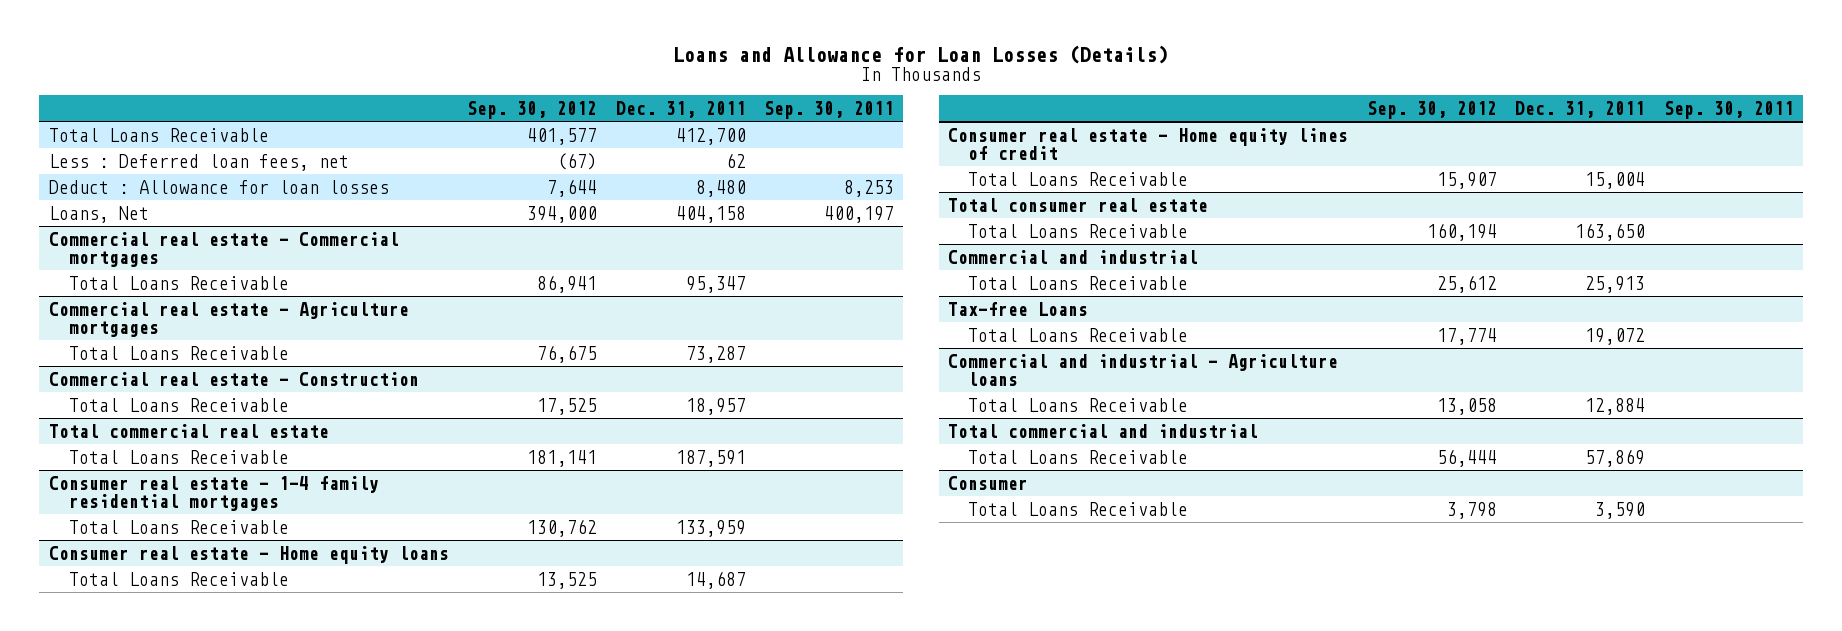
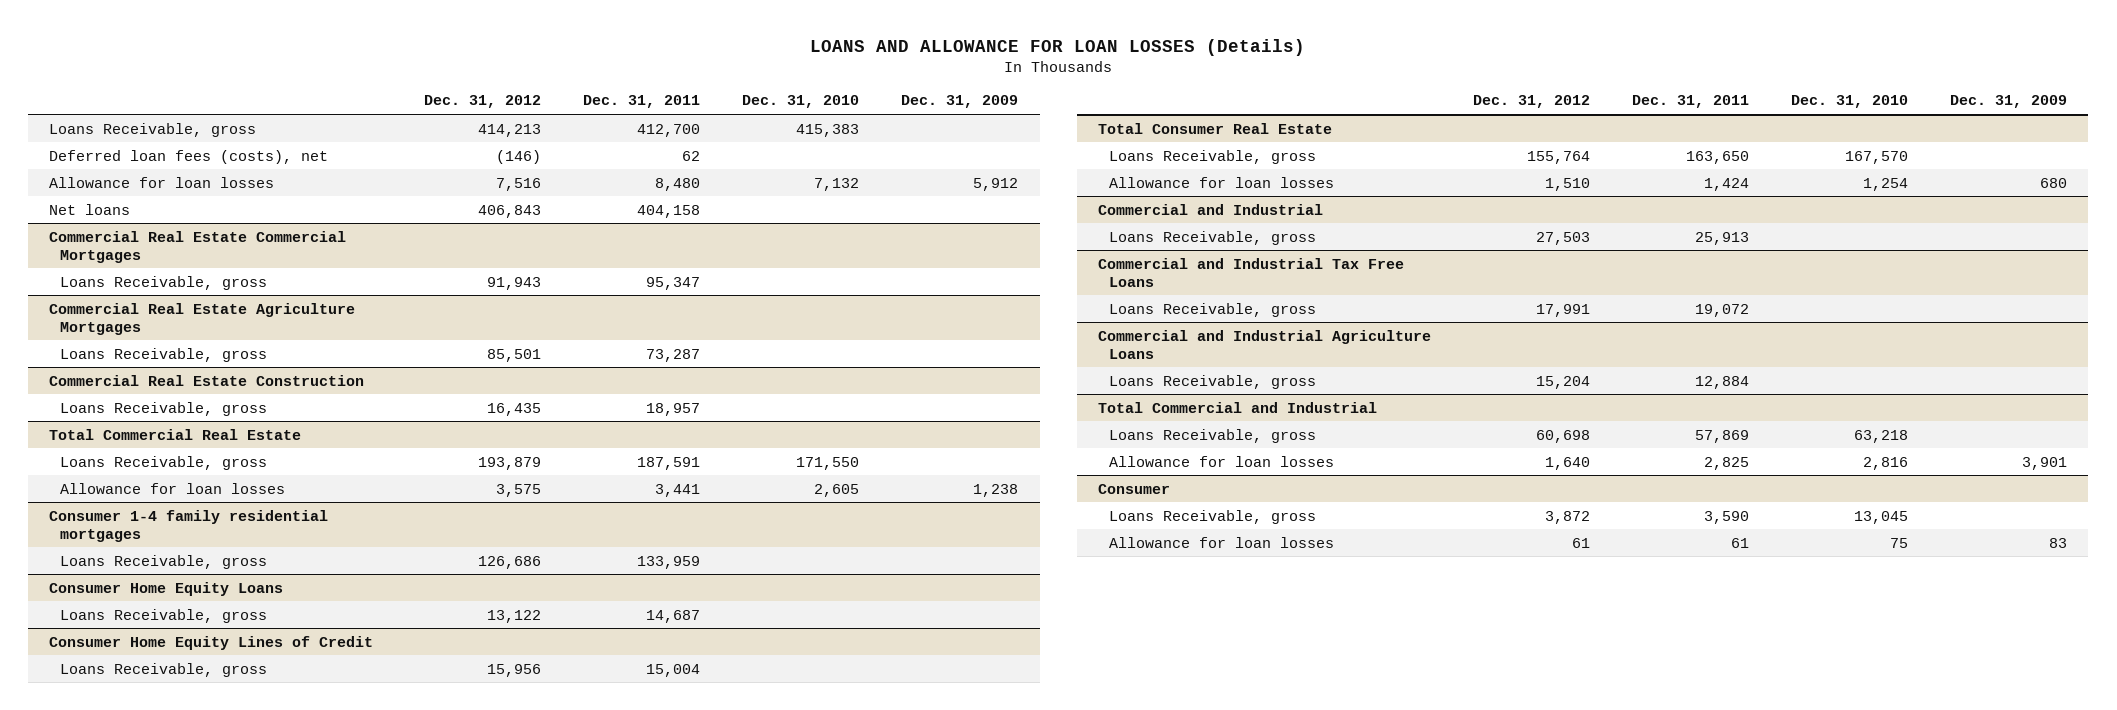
- Loans and Allowance for Loan Losses (Details)
+ LOANS AND ALLOWANCE FOR LOAN LOSSES (Details)
- | Sep. 30, 2012 | Dec. 31, 2011 | Sep. 30, 2011
+ | Dec. 31, 2012 | Dec. 31, 2011 | Dec. 31, 2010 | Dec. 31, 2009
- Total Loans Receivable | 401,577 | 412,700 |
- Less : Deferred loan fees, net | (67) | 62 |
- Deduct : Allowance for loan losses | 7,644 | 8,480 | 8,253
- Loans, Net | 394,000 | 404,158 | 400,197
- Commercial real estate - Commercial mortgages
- Total Loans Receivable | 86,941 | 95,347 |
- Commercial real estate - Agriculture mortgages
- Total Loans Receivable | 76,675 | 73,287 |
- Commercial real estate - Construction
- Total Loans Receivable | 17,525 | 18,957 |
- Total commercial real estate
- Total Loans Receivable | 181,141 | 187,591 |
- Consumer real estate - 1-4 family residential mortgages
- Total Loans Receivable | 130,762 | 133,959 |
- Consumer real estate - Home equity loans
- Total Loans Receivable | 13,525 | 14,687 |
- Consumer real estate - Home equity lines of credit
- Total Loans Receivable | 15,907 | 15,004 |
- Total consumer real estate
- Total Loans Receivable | 160,194 | 163,650 |
- Commercial and industrial
- Total Loans Receivable | 25,612 | 25,913 |
- Tax-free Loans
- Total Loans Receivable | 17,774 | 19,072 |
- Commercial and industrial - Agriculture loans
- Total Loans Receivable | 13,058 | 12,884 |
- Total commercial and industrial
- Total Loans Receivable | 56,444 | 57,869 |
+ Loans Receivable, gross | 414,213 | 412,700 | 415,383 |
+ Deferred loan fees (costs), net | (146) | 62 | |
+ Allowance for loan losses | 7,516 | 8,480 | 7,132 | 5,912
+ Net loans | 406,843 | 404,158 | |
+ Commercial Real Estate Commercial Mortgages
+ Loans Receivable, gross | 91,943 | 95,347 | |
+ Commercial Real Estate Agriculture Mortgages
+ Loans Receivable, gross | 85,501 | 73,287 | |
+ Commercial Real Estate Construction
+ Loans Receivable, gross | 16,435 | 18,957 | |
+ Total Commercial Real Estate
+ Loans Receivable, gross | 193,879 | 187,591 | 171,550 |
+ Allowance for loan losses | 3,575 | 3,441 | 2,605 | 1,238
+ Consumer 1-4 family residential mortgages
+ Loans Receivable, gross | 126,686 | 133,959 | |
+ Consumer Home Equity Loans
+ Loans Receivable, gross | 13,122 | 14,687 | |
+ Consumer Home Equity Lines of Credit
+ Loans Receivable, gross | 15,956 | 15,004 | |
+ Total Consumer Real Estate
+ Loans Receivable, gross | 155,764 | 163,650 | 167,570 |
+ Allowance for loan losses | 1,510 | 1,424 | 1,254 | 680
+ Commercial and Industrial
+ Loans Receivable, gross | 27,503 | 25,913 | |
+ Commercial and Industrial Tax Free Loans
+ Loans Receivable, gross | 17,991 | 19,072 | |
+ Commercial and Industrial Agriculture Loans
+ Loans Receivable, gross | 15,204 | 12,884 | |
+ Total Commercial and Industrial
+ Loans Receivable, gross | 60,698 | 57,869 | 63,218 |
+ Allowance for loan losses | 1,640 | 2,825 | 2,816 | 3,901
@ Consumer
- Total Loans Receivable | 3,798 | 3,590 |
+ Loans Receivable, gross | 3,872 | 3,590 | 13,045 |
+ Allowance for loan losses | 61 | 61 | 75 | 83

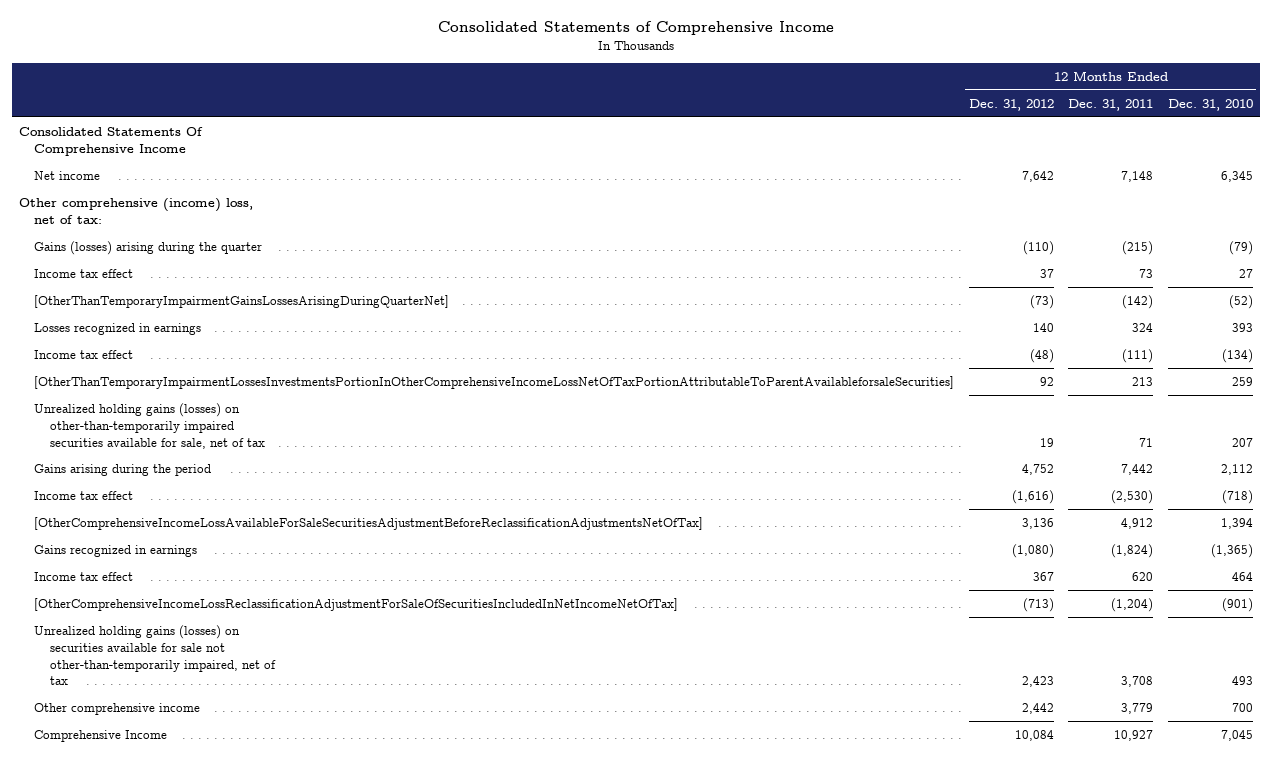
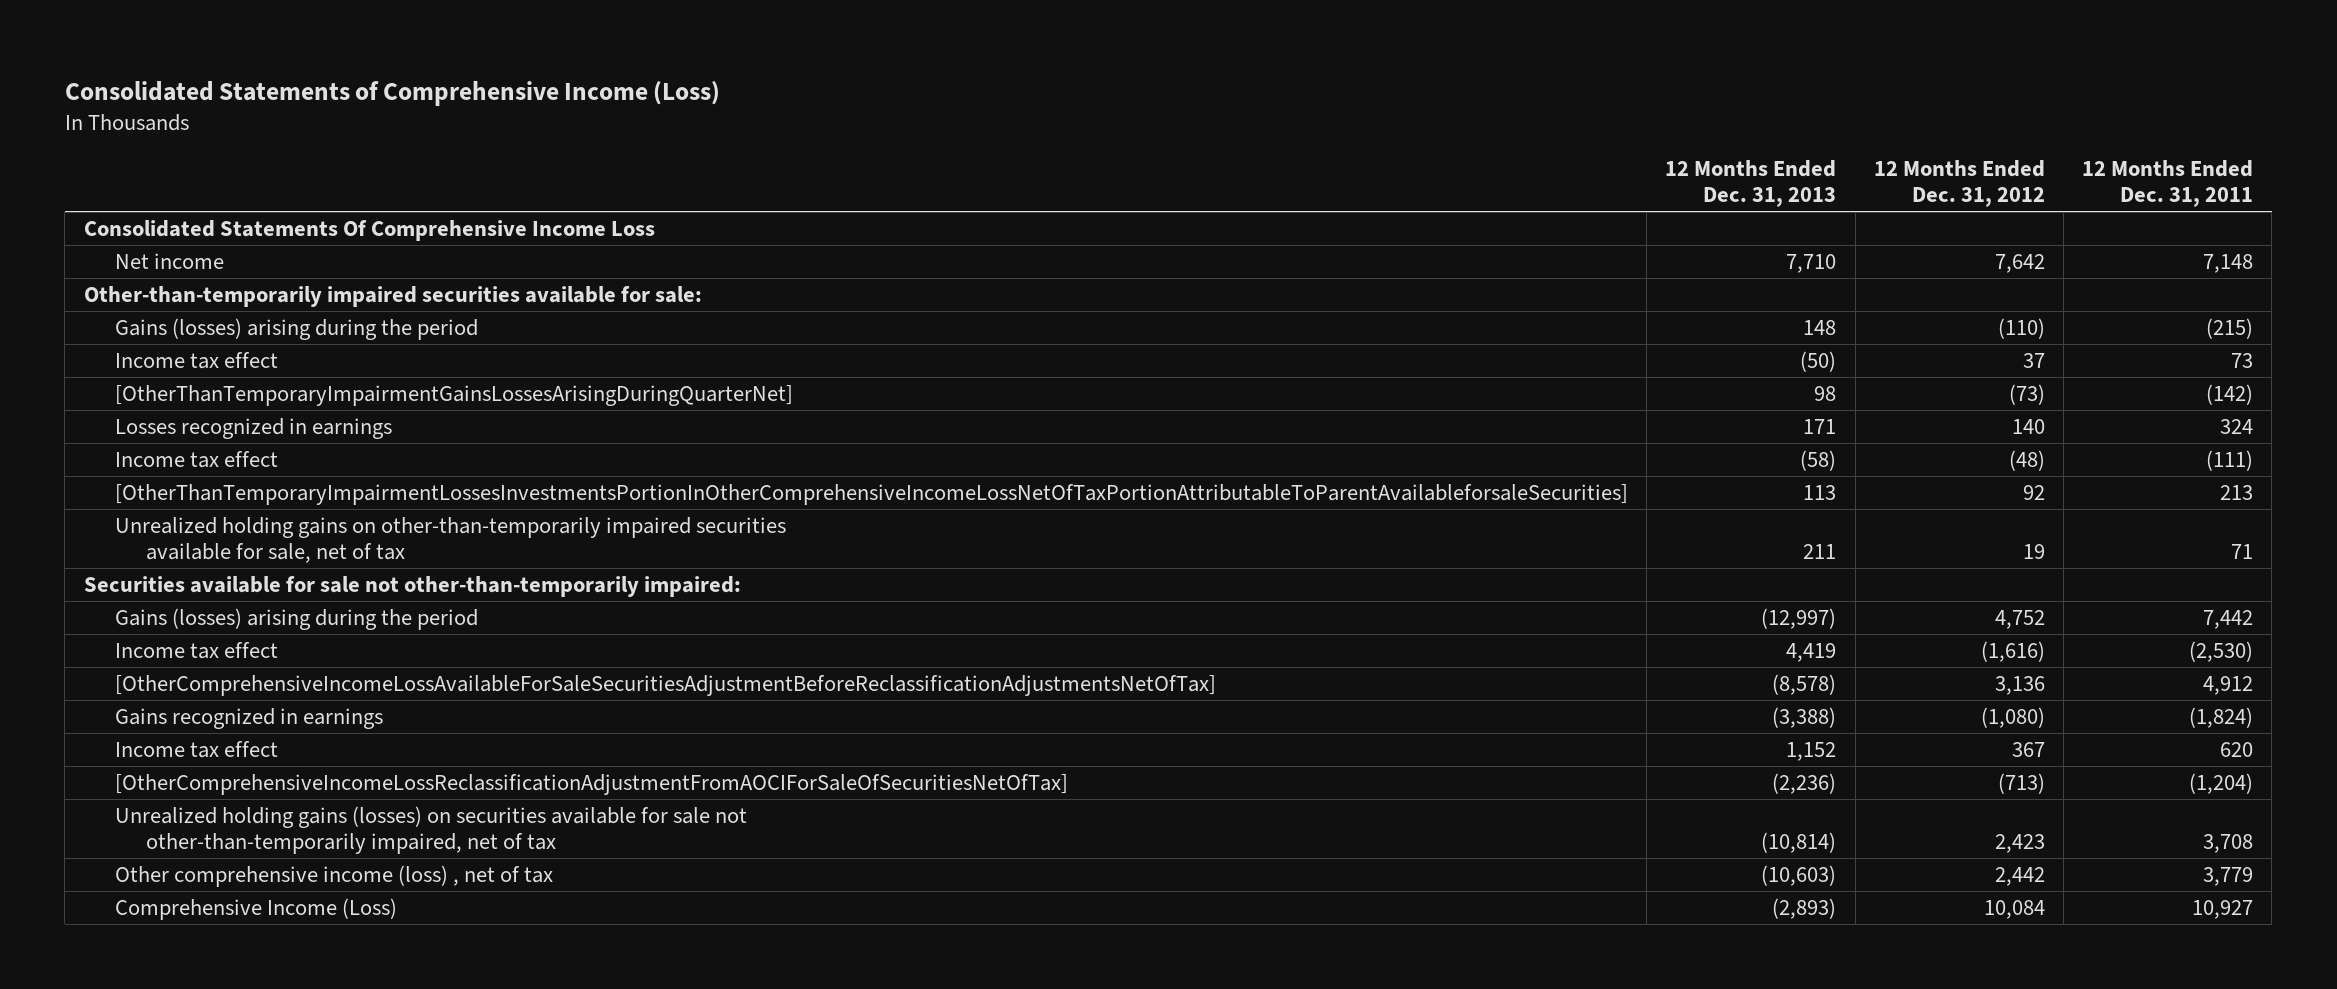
- Consolidated Statements of Comprehensive Income
+ Consolidated Statements of Comprehensive Income (Loss)
- | 12 Months Ended Dec. 31, 2012 | 12 Months Ended Dec. 31, 2011 | 12 Months Ended Dec. 31, 2010
+ | 12 Months Ended Dec. 31, 2013 | 12 Months Ended Dec. 31, 2012 | 12 Months Ended Dec. 31, 2011
- Consolidated Statements Of Comprehensive Income
+ Consolidated Statements Of Comprehensive Income Loss
- Other comprehensive (income) loss, net of tax:
- Gains (losses) arising during the quarter | (110) | (215) | (79)
+ Other-than-temporarily impaired securities available for sale:
+ Gains (losses) arising during the period | 148 | (110) | (215)
- Unrealized holding gains (losses) on other-than-temporarily impaired securities available for sale, net of tax | 19 | 71 | 207
- Gains arising during the period | 4,752 | 7,442 | 2,112
+ Unrealized holding gains on other-than-temporarily impaired securities available for sale, net of tax | 211 | 19 | 71
+ Securities available for sale not other-than-temporarily impaired:
+ Gains (losses) arising during the period | (12,997) | 4,752 | 7,442
- [OtherComprehensiveIncomeLossReclassificationAdjustmentForSaleOfSecuritiesIncludedInNetIncomeNetOfTax] | (713) | (1,204) | (901)
+ [OtherComprehensiveIncomeLossReclassificationAdjustmentFromAOCIForSaleOfSecuritiesNetOfTax] | (2,236) | (713) | (1,204)
- Other comprehensive income | 2,442 | 3,779 | 700
- Comprehensive Income | 10,084 | 10,927 | 7,045
+ Other comprehensive income (loss) , net of tax | (10,603) | 2,442 | 3,779
+ Comprehensive Income (Loss) | (2,893) | 10,084 | 10,927

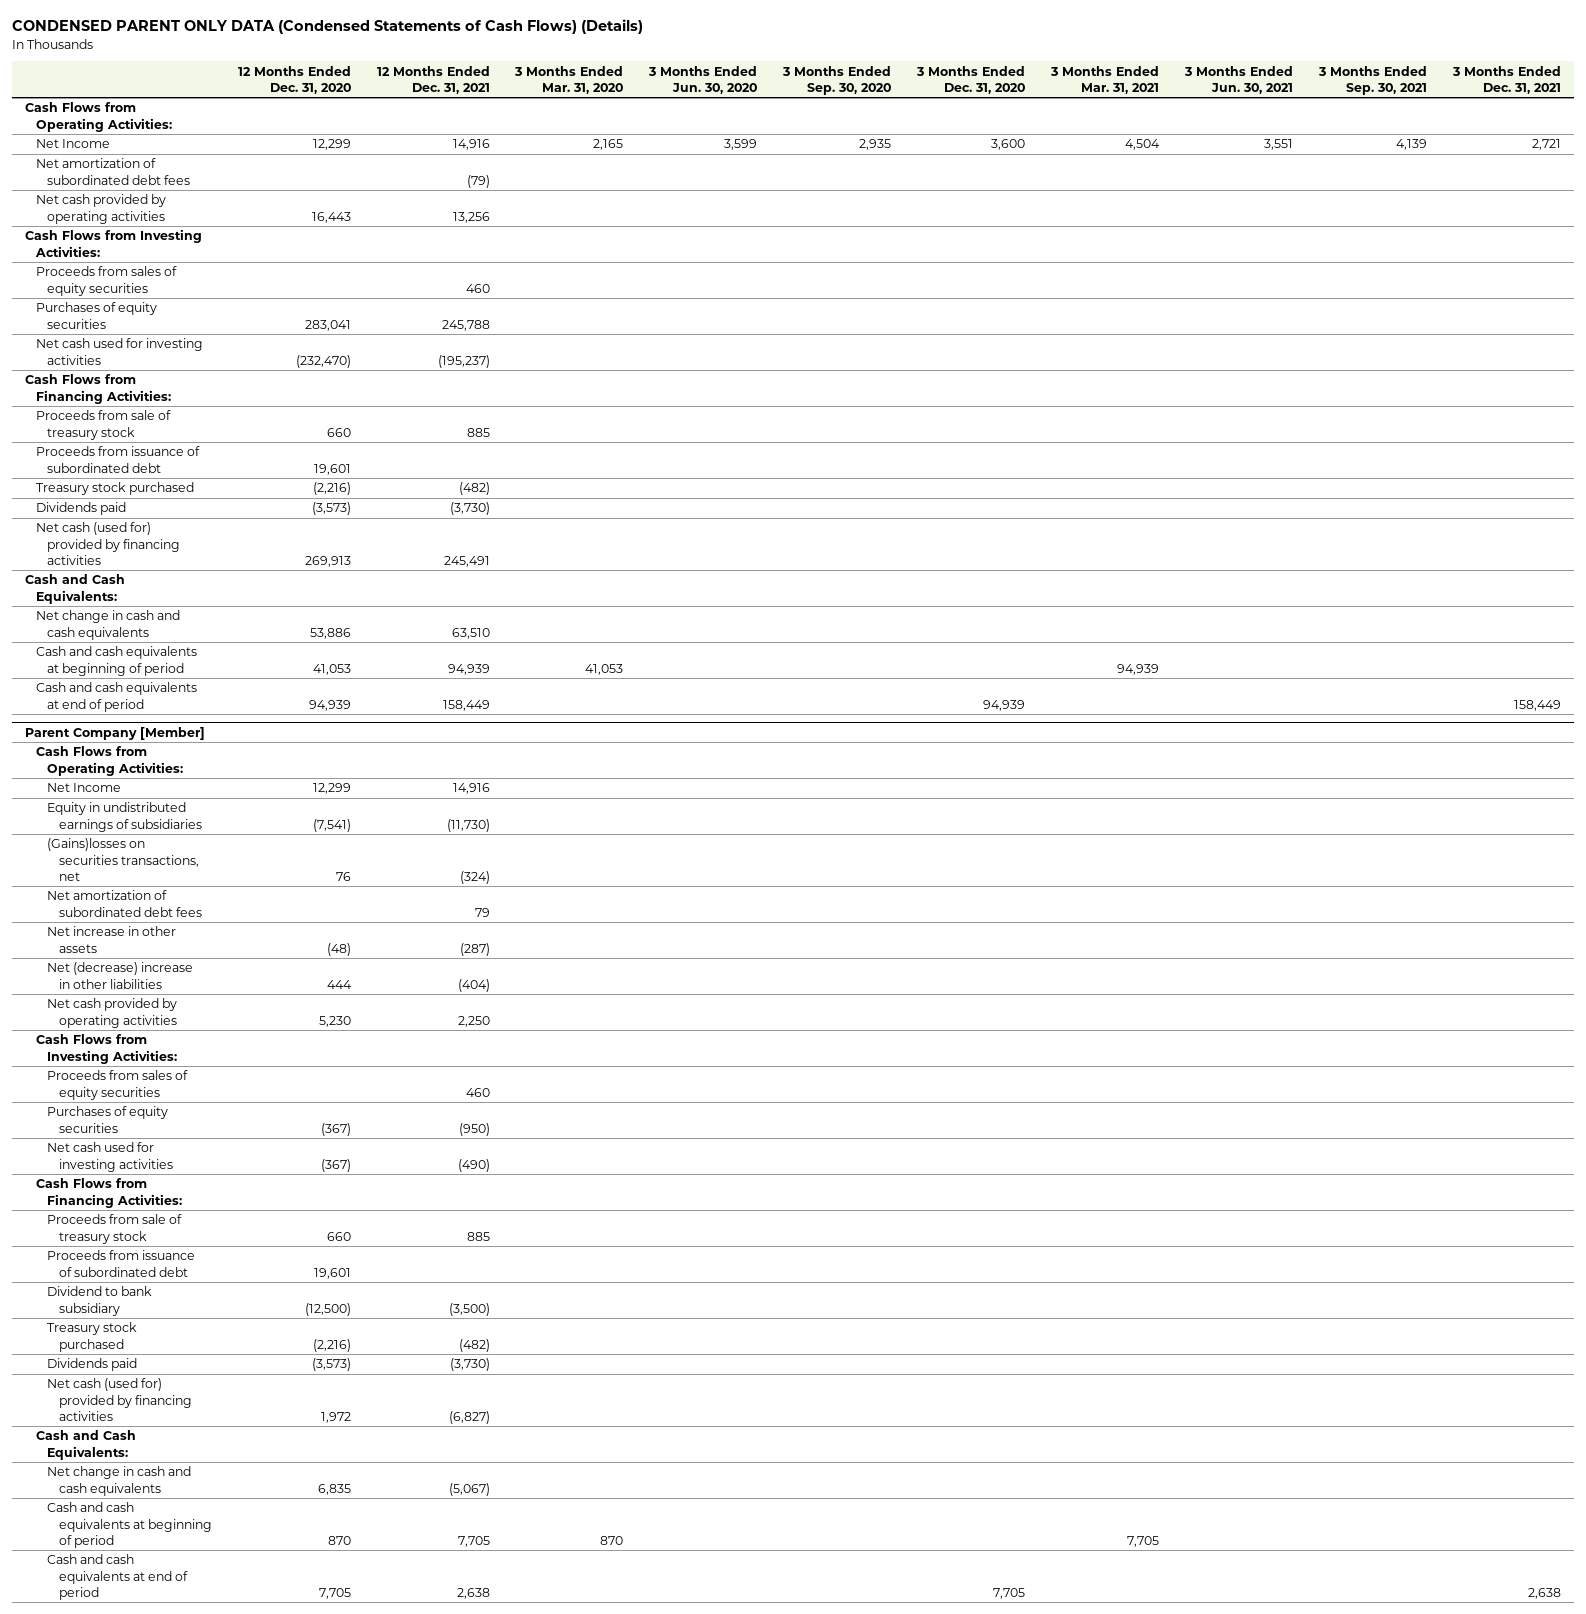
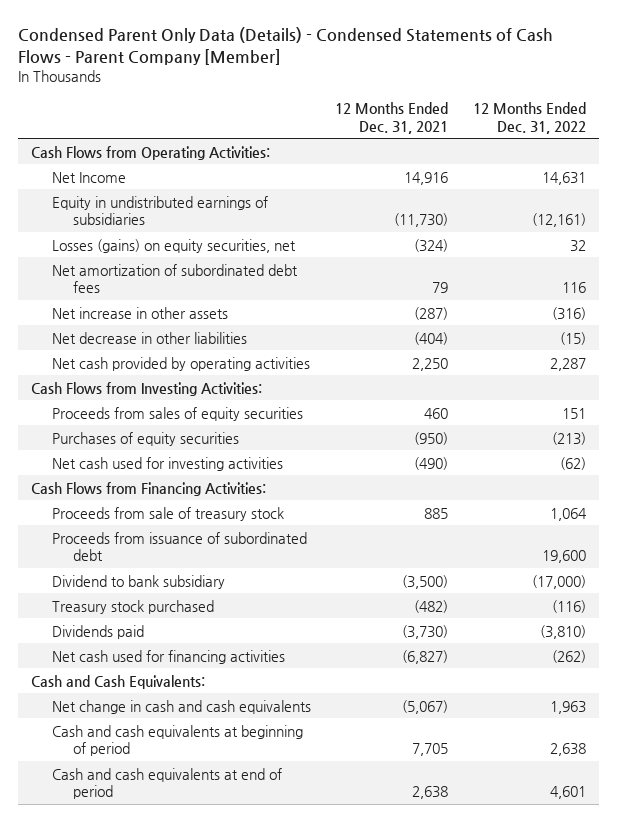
- CONDENSED PARENT ONLY DATA (Condensed Statements of Cash Flows) (Details)
+ Condensed Parent Only Data (Details) - Condensed Statements of Cash Flows - Parent Company [Member]
- | 12 Months Ended Dec. 31, 2020 | 12 Months Ended Dec. 31, 2021 | 3 Months Ended Mar. 31, 2020 | 3 Months Ended Jun. 30, 2020 | 3 Months Ended Sep. 30, 2020 | 3 Months Ended Dec. 31, 2020 | 3 Months Ended Mar. 31, 2021 | 3 Months Ended Jun. 30, 2021 | 3 Months Ended Sep. 30, 2021 | 3 Months Ended Dec. 31, 2021
+ | 12 Months Ended Dec. 31, 2021 | 12 Months Ended Dec. 31, 2022
- Net amortization of subordinated debt fees | | (79) | | | | | | | |
- Net cash provided by operating activities | 16,443 | 13,256 | | | | | | | |
- Cash Flows from Investing Activities:
- Proceeds from sales of equity securities | | 460 | | | | | | | |
- Purchases of equity securities | 283,041 | 245,788 | | | | | | | |
- Net cash used for investing activities | (232,470) | (195,237) | | | | | | | |
- Cash Flows from Financing Activities:
- Proceeds from sale of treasury stock | 660 | 885 | | | | | | | |
- Proceeds from issuance of subordinated debt | 19,601 | | | | | | | | |
- Treasury stock purchased | (2,216) | (482) | | | | | | | |
- Dividends paid | (3,573) | (3,730) | | | | | | | |
- Net cash (used for) provided by financing activities | 269,913 | 245,491 | | | | | | | |
- Cash and Cash Equivalents:
- Net change in cash and cash equivalents | 53,886 | 63,510 | | | | | | | |
- Cash and cash equivalents at beginning of period | 41,053 | 94,939 | 41,053 | | | | 94,939 | | |
- Cash and cash equivalents at end of period | 94,939 | 158,449 | | | | 94,939 | | | | 158,449
- Parent Company [Member]
- Cash Flows from Operating Activities:
- Net Income | 12,299 | 14,916 | | | | | | | |
- (Gains)losses on securities transactions, net | 76 | (324) | | | | | | | |
+ Losses (gains) on equity securities, net | (324) | 32
- Net (decrease) increase in other liabilities | 444 | (404) | | | | | | | |
+ Net decrease in other liabilities | (404) | (15)
- Net cash (used for) provided by financing activities | 1,972 | (6,827) | | | | | | | |
+ Net cash used for financing activities | (6,827) | (262)

